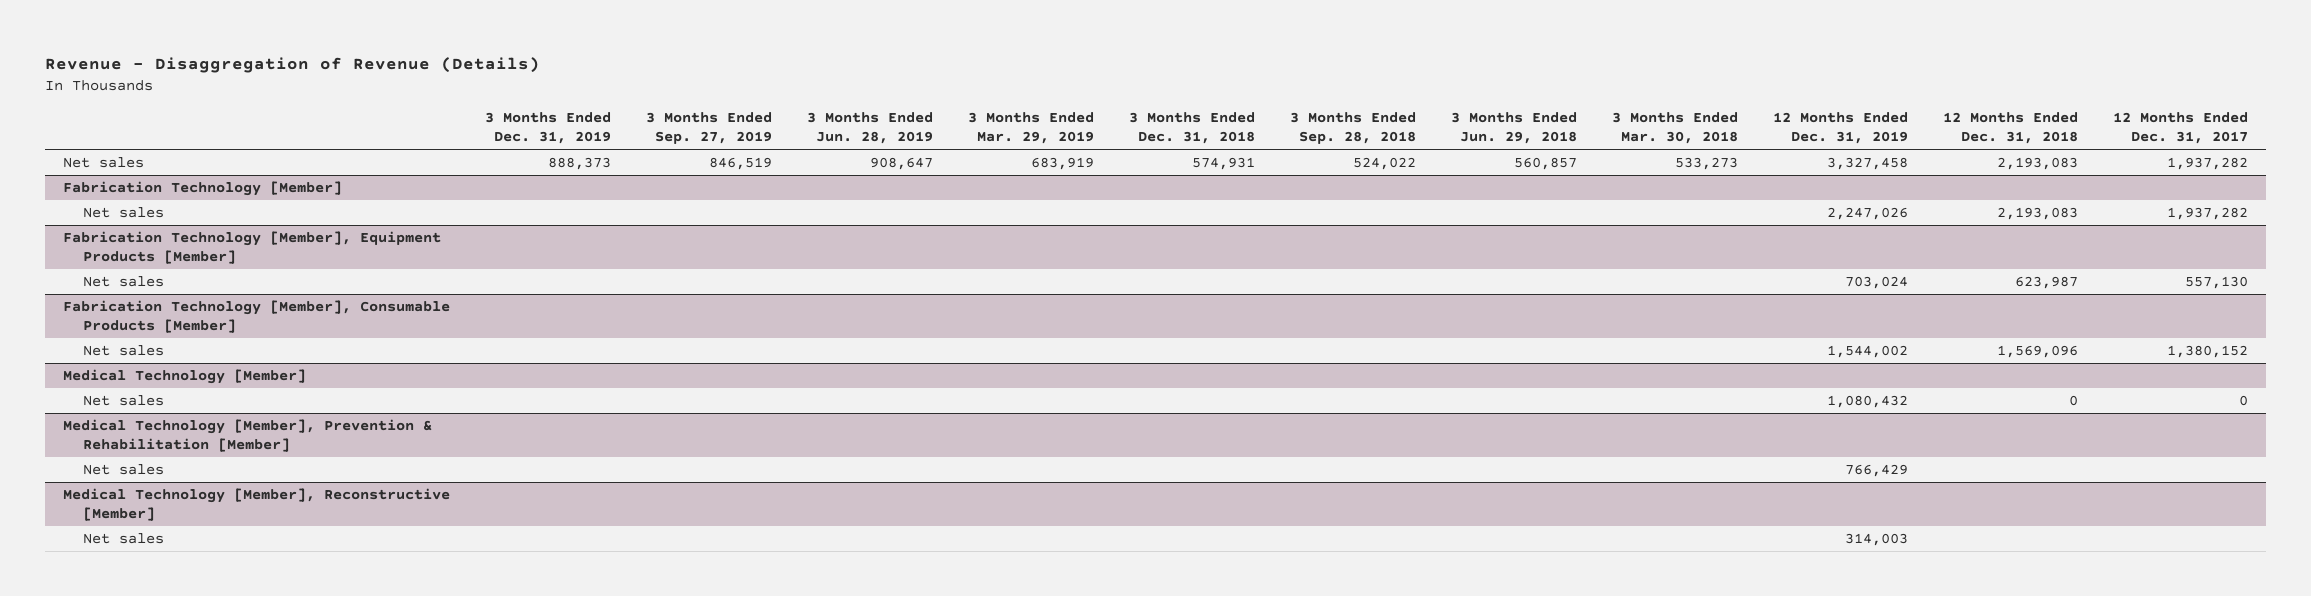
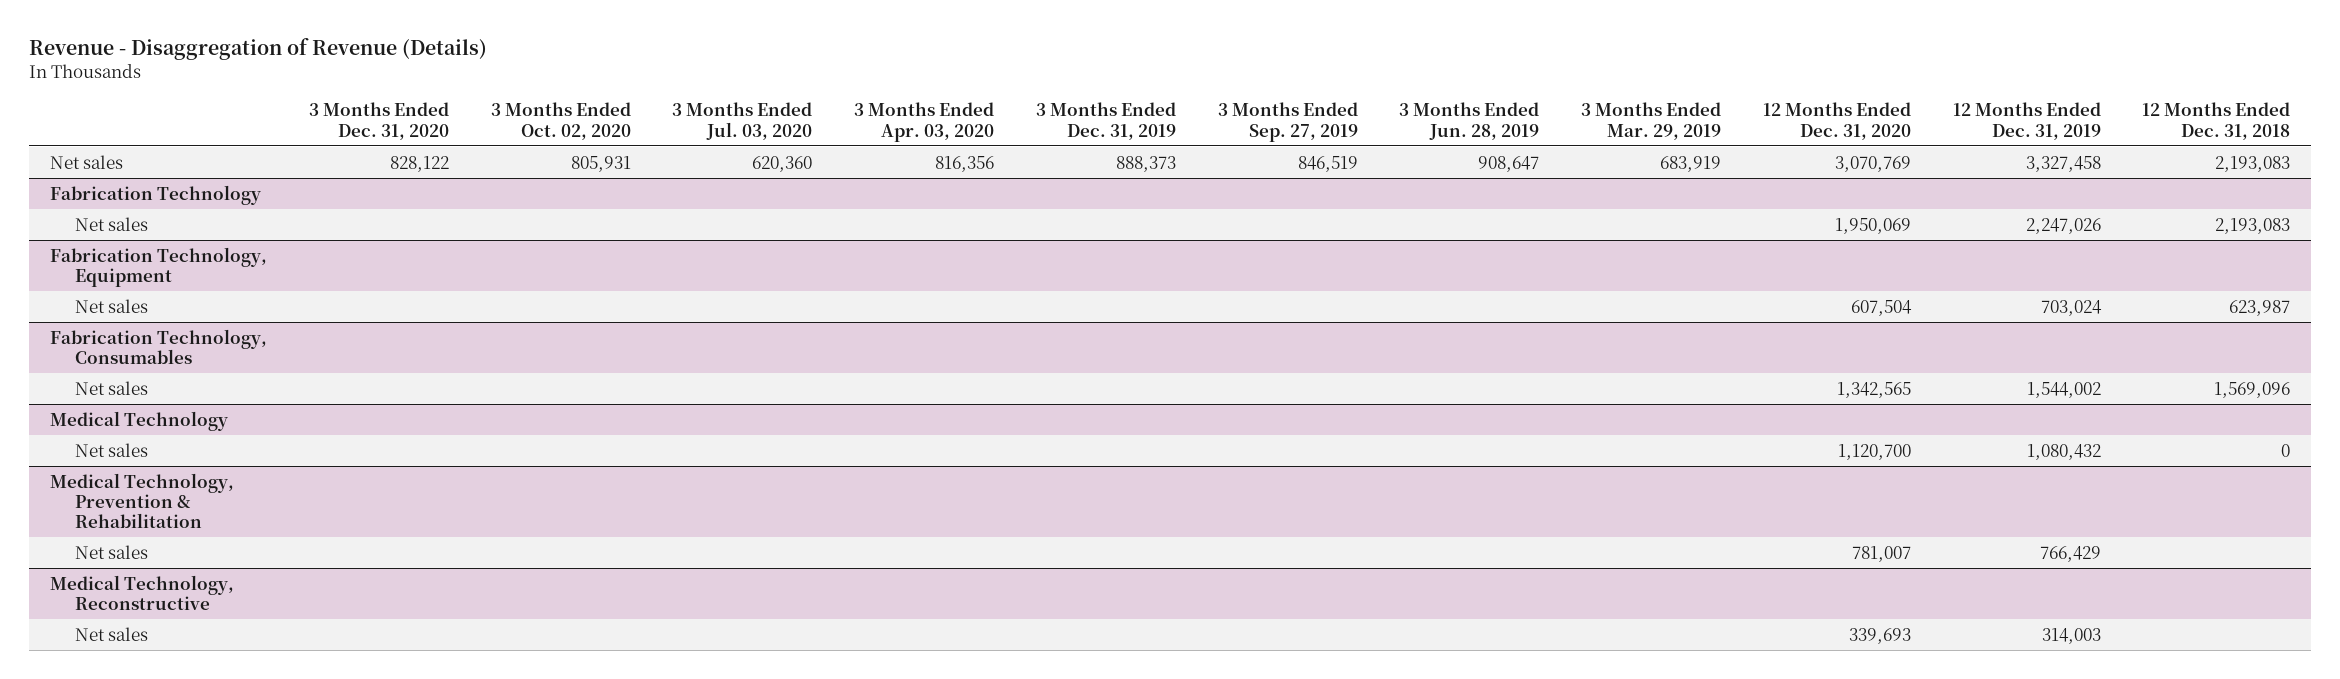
- | 3 Months Ended Dec. 31, 2019 | 3 Months Ended Sep. 27, 2019 | 3 Months Ended Jun. 28, 2019 | 3 Months Ended Mar. 29, 2019 | 3 Months Ended Dec. 31, 2018 | 3 Months Ended Sep. 28, 2018 | 3 Months Ended Jun. 29, 2018 | 3 Months Ended Mar. 30, 2018 | 12 Months Ended Dec. 31, 2019 | 12 Months Ended Dec. 31, 2018 | 12 Months Ended Dec. 31, 2017
+ | 3 Months Ended Dec. 31, 2020 | 3 Months Ended Oct. 02, 2020 | 3 Months Ended Jul. 03, 2020 | 3 Months Ended Apr. 03, 2020 | 3 Months Ended Dec. 31, 2019 | 3 Months Ended Sep. 27, 2019 | 3 Months Ended Jun. 28, 2019 | 3 Months Ended Mar. 29, 2019 | 12 Months Ended Dec. 31, 2020 | 12 Months Ended Dec. 31, 2019 | 12 Months Ended Dec. 31, 2018
- Fabrication Technology [Member]
+ Fabrication Technology
- Fabrication Technology [Member], Equipment Products [Member]
+ Fabrication Technology, Equipment
- Fabrication Technology [Member], Consumable Products [Member]
+ Fabrication Technology, Consumables
- Medical Technology [Member]
+ Medical Technology
- Medical Technology [Member], Prevention & Rehabilitation [Member]
+ Medical Technology, Prevention & Rehabilitation
- Medical Technology [Member], Reconstructive [Member]
+ Medical Technology, Reconstructive

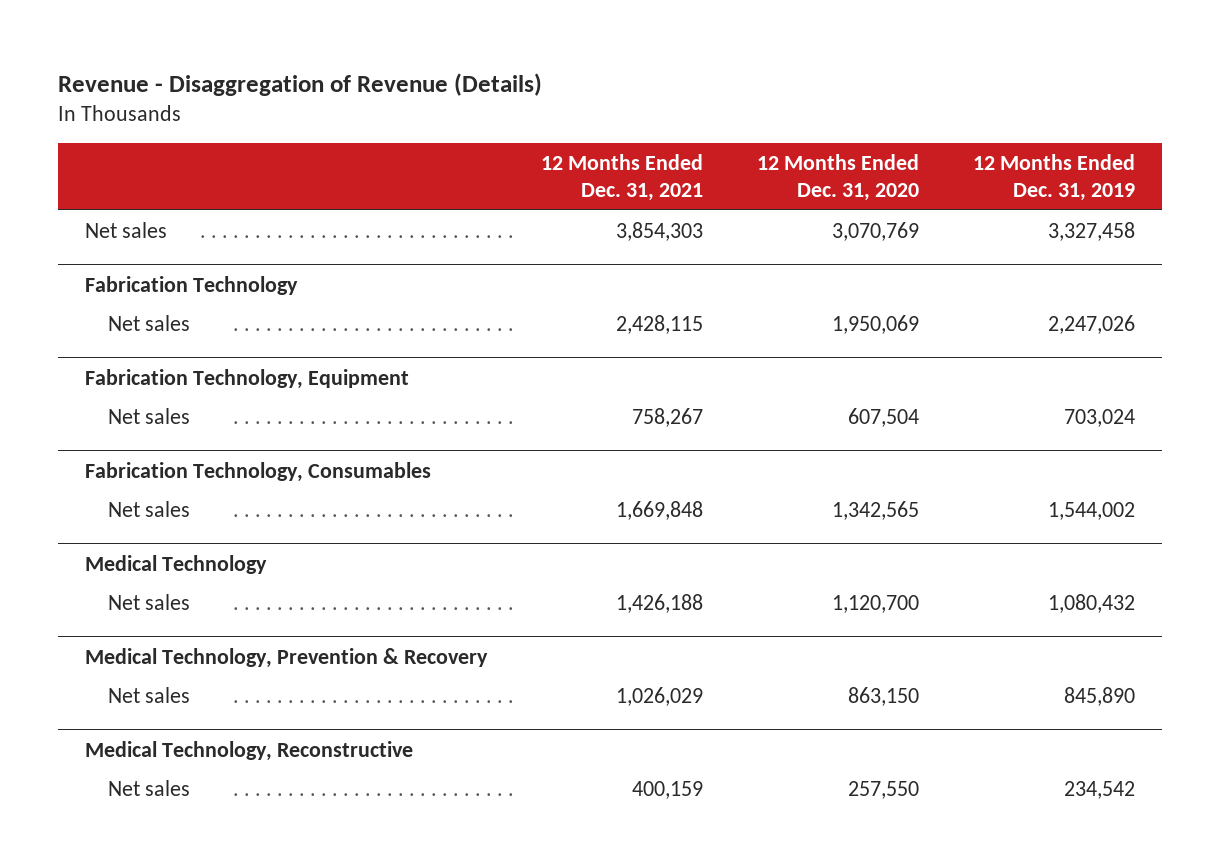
- | 3 Months Ended Dec. 31, 2020 | 3 Months Ended Oct. 02, 2020 | 3 Months Ended Jul. 03, 2020 | 3 Months Ended Apr. 03, 2020 | 3 Months Ended Dec. 31, 2019 | 3 Months Ended Sep. 27, 2019 | 3 Months Ended Jun. 28, 2019 | 3 Months Ended Mar. 29, 2019 | 12 Months Ended Dec. 31, 2020 | 12 Months Ended Dec. 31, 2019 | 12 Months Ended Dec. 31, 2018
+ | 12 Months Ended Dec. 31, 2021 | 12 Months Ended Dec. 31, 2020 | 12 Months Ended Dec. 31, 2019
- Medical Technology, Prevention & Rehabilitation
- Net sales | | | | | | | | | 781,007 | 766,429 |
+ Medical Technology, Prevention & Recovery
+ Net sales | 1,026,029 | 863,150 | 845,890
@ Medical Technology, Reconstructive
- Net sales | | | | | | | | | 339,693 | 314,003 |
+ Net sales | 400,159 | 257,550 | 234,542

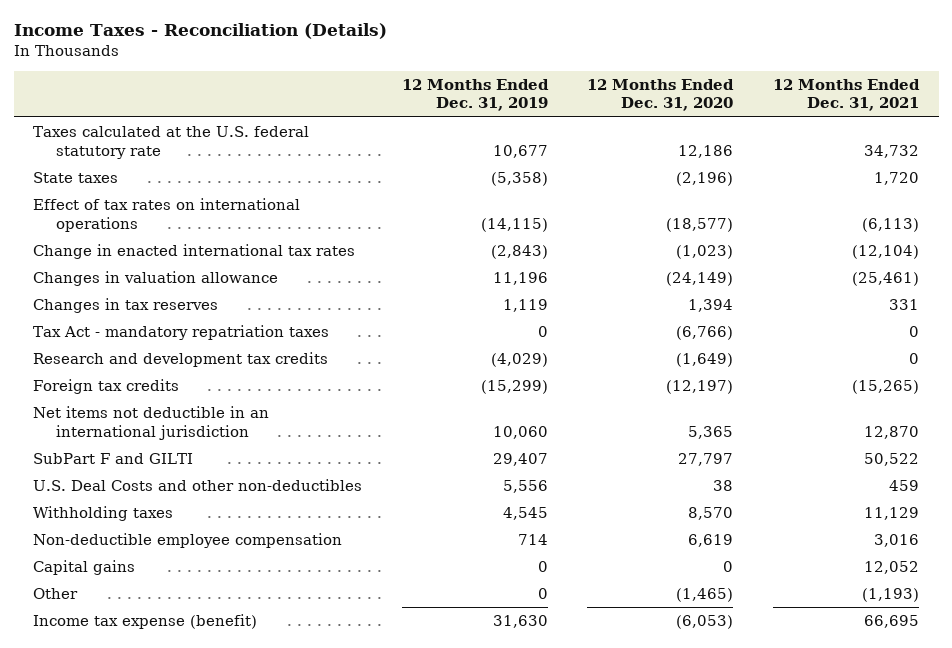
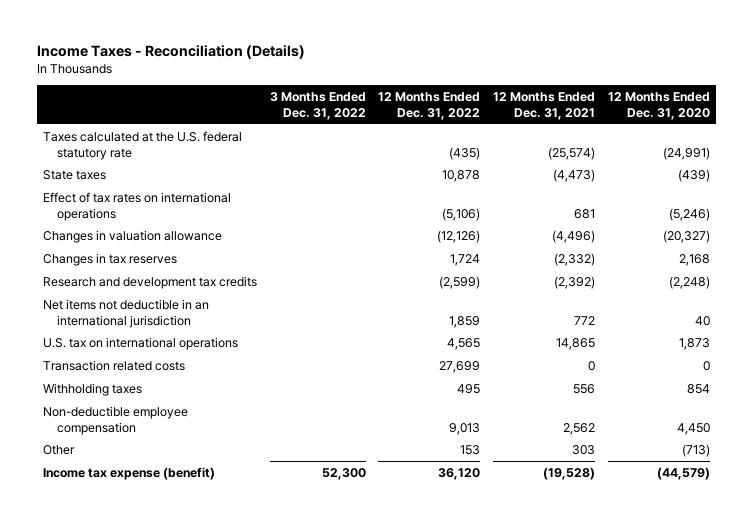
- | 12 Months Ended Dec. 31, 2019 | 12 Months Ended Dec. 31, 2020 | 12 Months Ended Dec. 31, 2021
+ | 3 Months Ended Dec. 31, 2022 | 12 Months Ended Dec. 31, 2022 | 12 Months Ended Dec. 31, 2021 | 12 Months Ended Dec. 31, 2020
- Taxes calculated at the U.S. federal statutory rate | 10,677 | 12,186 | 34,732
- State taxes | (5,358) | (2,196) | 1,720
- Effect of tax rates on international operations | (14,115) | (18,577) | (6,113)
- Change in enacted international tax rates | (2,843) | (1,023) | (12,104)
- Changes in valuation allowance | 11,196 | (24,149) | (25,461)
- Changes in tax reserves | 1,119 | 1,394 | 331
- Tax Act - mandatory repatriation taxes | 0 | (6,766) | 0
- Research and development tax credits | (4,029) | (1,649) | 0
- Foreign tax credits | (15,299) | (12,197) | (15,265)
- Net items not deductible in an international jurisdiction | 10,060 | 5,365 | 12,870
- SubPart F and GILTI | 29,407 | 27,797 | 50,522
- U.S. Deal Costs and other non-deductibles | 5,556 | 38 | 459
- Withholding taxes | 4,545 | 8,570 | 11,129
- Non-deductible employee compensation | 714 | 6,619 | 3,016
- Capital gains | 0 | 0 | 12,052
- Other | 0 | (1,465) | (1,193)
- Income tax expense (benefit) | 31,630 | (6,053) | 66,695
+ Taxes calculated at the U.S. federal statutory rate | | (435) | (25,574) | (24,991)
+ State taxes | | 10,878 | (4,473) | (439)
+ Effect of tax rates on international operations | | (5,106) | 681 | (5,246)
+ Changes in valuation allowance | | (12,126) | (4,496) | (20,327)
+ Changes in tax reserves | | 1,724 | (2,332) | 2,168
+ Research and development tax credits | | (2,599) | (2,392) | (2,248)
+ Net items not deductible in an international jurisdiction | | 1,859 | 772 | 40
+ U.S. tax on international operations | | 4,565 | 14,865 | 1,873
+ Transaction related costs | | 27,699 | 0 | 0
+ Withholding taxes | | 495 | 556 | 854
+ Non-deductible employee compensation | | 9,013 | 2,562 | 4,450
+ Other | | 153 | 303 | (713)
+ Income tax expense (benefit) | 52,300 | 36,120 | (19,528) | (44,579)

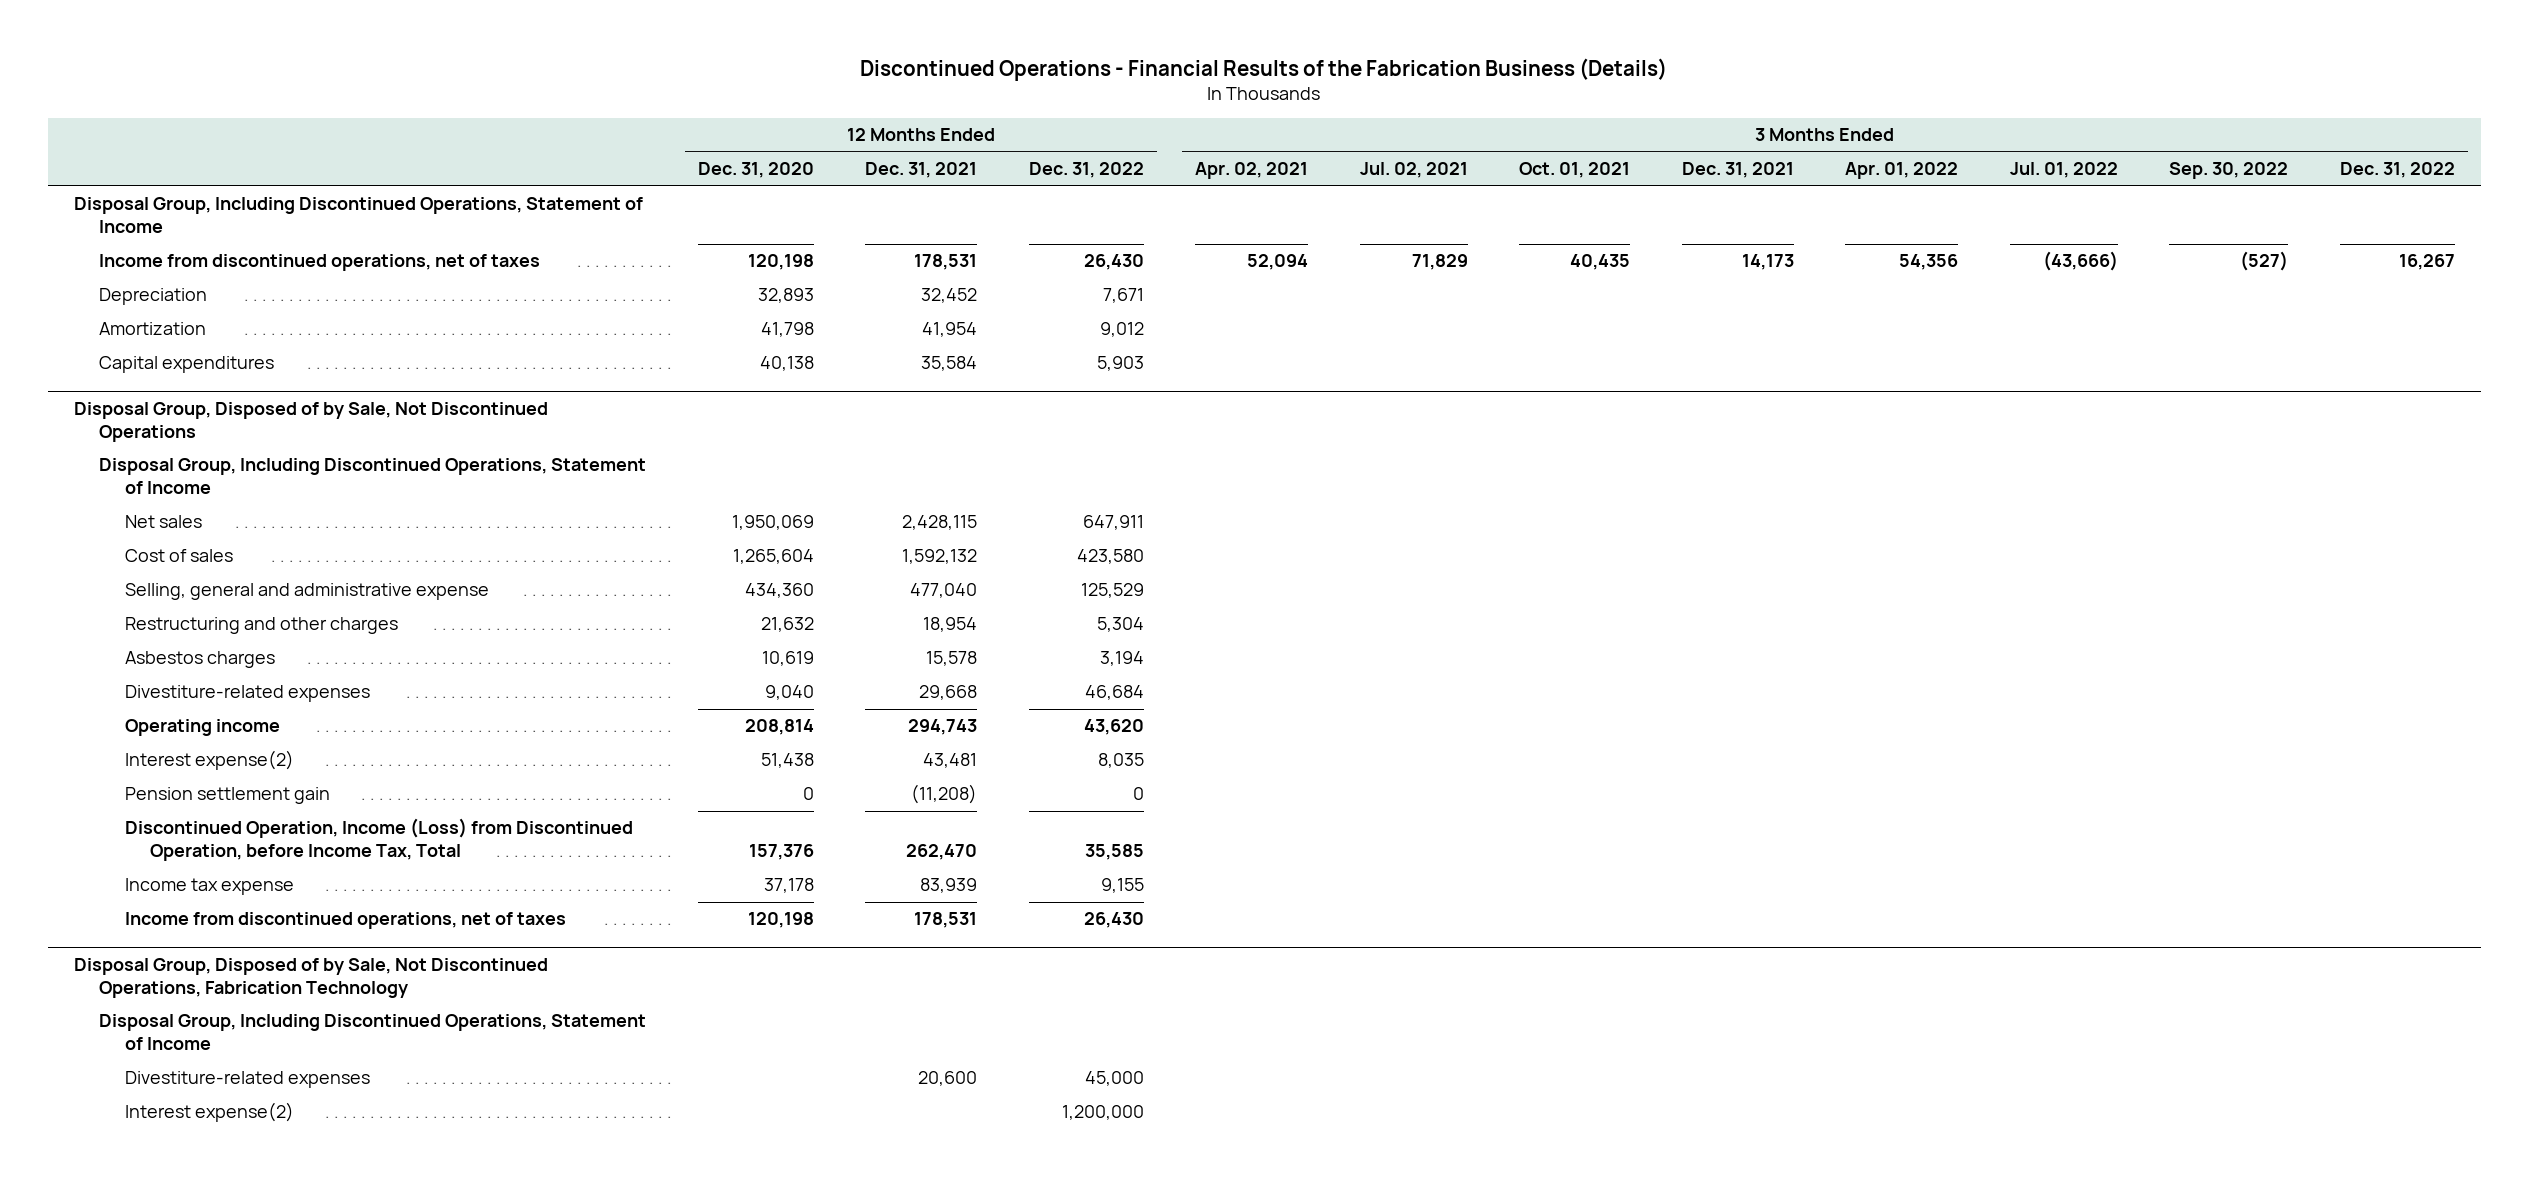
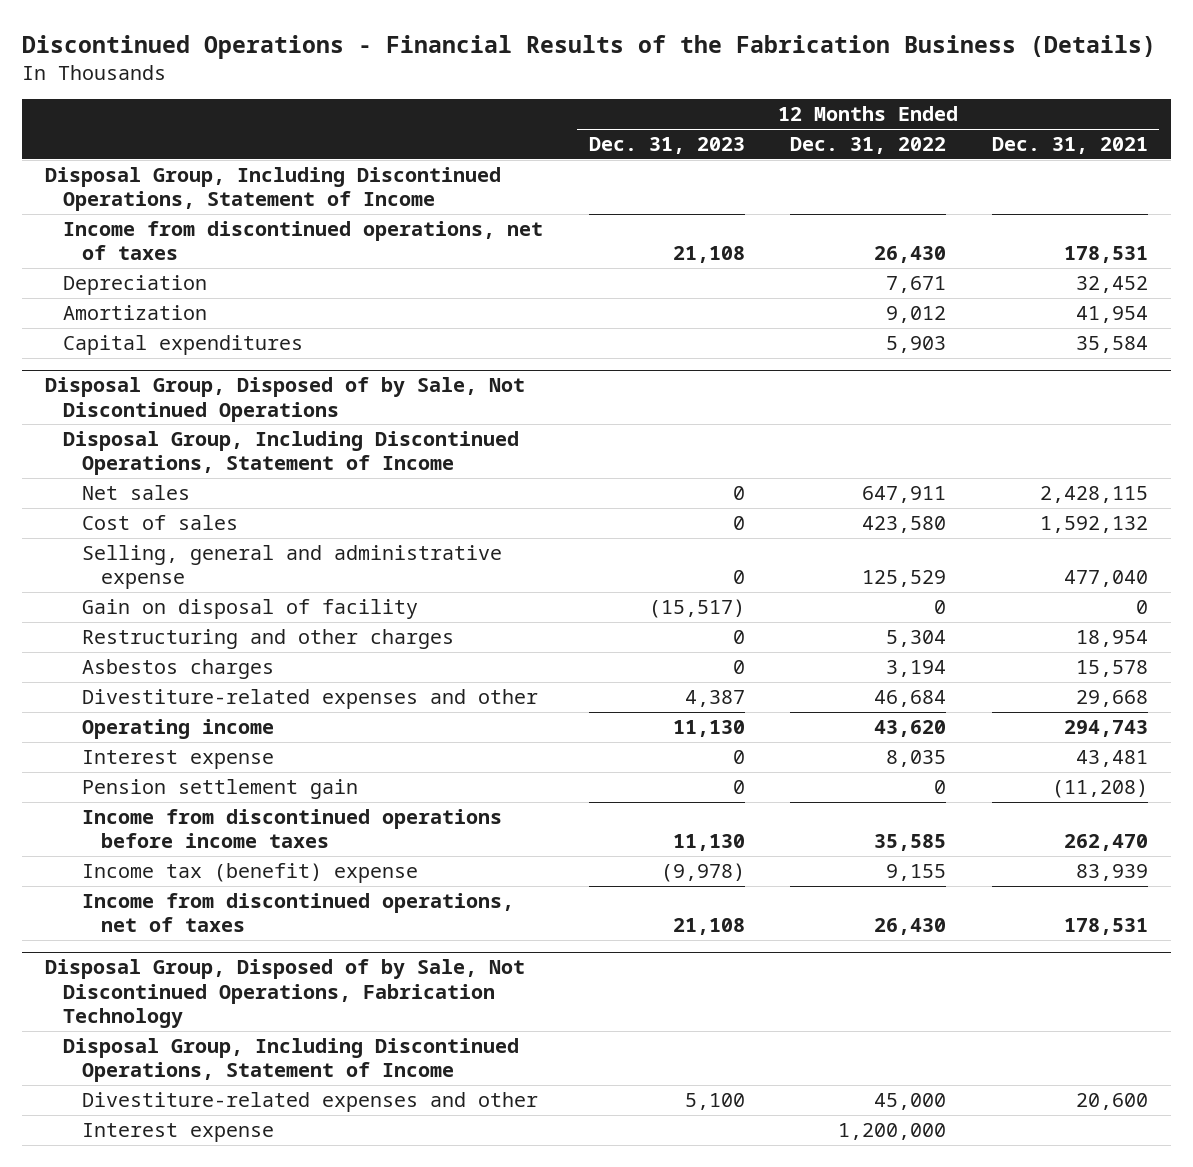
- | 12 Months Ended Dec. 31, 2020 | 12 Months Ended Dec. 31, 2021 | 12 Months Ended Dec. 31, 2022 | 3 Months Ended Apr. 02, 2021 | 3 Months Ended Jul. 02, 2021 | 3 Months Ended Oct. 01, 2021 | 3 Months Ended Dec. 31, 2021 | 3 Months Ended Apr. 01, 2022 | 3 Months Ended Jul. 01, 2022 | 3 Months Ended Sep. 30, 2022 | 3 Months Ended Dec. 31, 2022
+ | 12 Months Ended Dec. 31, 2023 | 12 Months Ended Dec. 31, 2022 | 12 Months Ended Dec. 31, 2021
@ Disposal Group, Disposed of by Sale, Not Discontinued Operations
+ Gain on disposal of facility | (15,517) | 0 | 0
- Divestiture-related expenses | 9,040 | 29,668 | 46,684 | | | | | | | |
+ Divestiture-related expenses and other | 4,387 | 46,684 | 29,668
- Interest expense(2) | 51,438 | 43,481 | 8,035 | | | | | | | |
+ Interest expense | 0 | 8,035 | 43,481
- Discontinued Operation, Income (Loss) from Discontinued Operation, before Income Tax, Total | 157,376 | 262,470 | 35,585 | | | | | | | |
- Income tax expense | 37,178 | 83,939 | 9,155 | | | | | | | |
+ Income from discontinued operations before income taxes | 11,130 | 35,585 | 262,470
+ Income tax (benefit) expense | (9,978) | 9,155 | 83,939
@ Disposal Group, Disposed of by Sale, Not Discontinued Operations, Fabrication Technology
- Divestiture-related expenses | | 20,600 | 45,000 | | | | | | | |
- Interest expense(2) | | | 1,200,000 | | | | | | | |
+ Divestiture-related expenses and other | 5,100 | 45,000 | 20,600
+ Interest expense | | 1,200,000 |

